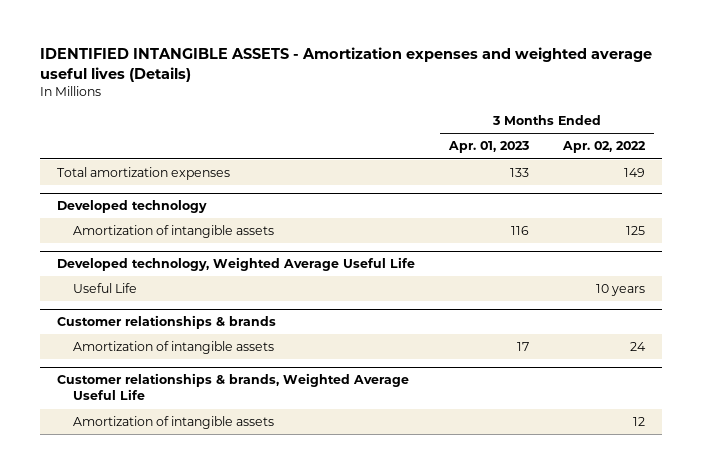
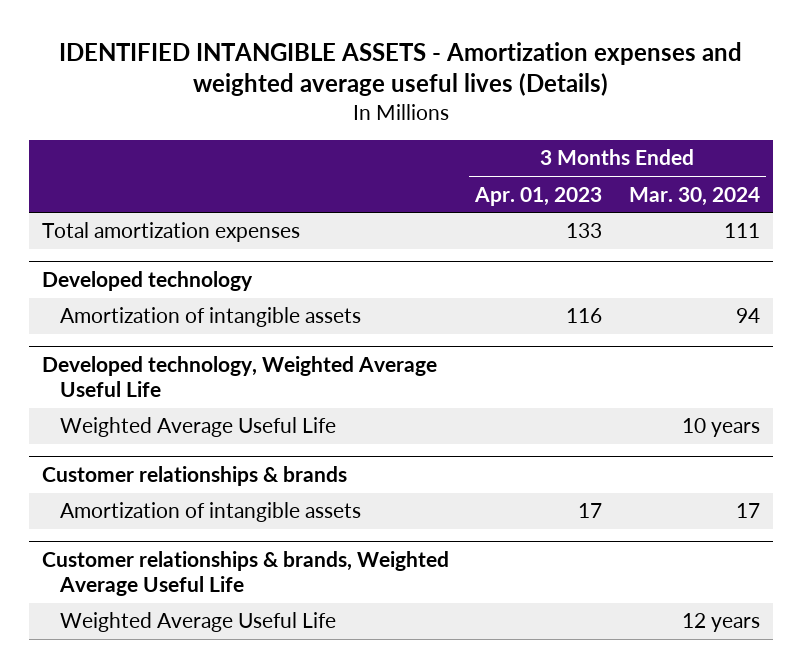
- | 3 Months Ended Apr. 01, 2023 | 3 Months Ended Apr. 02, 2022
+ | 3 Months Ended Apr. 01, 2023 | 3 Months Ended Mar. 30, 2024
@ Developed technology, Weighted Average Useful Life
- Useful Life | | 10 years
+ Weighted Average Useful Life | | 10 years
@ Customer relationships & brands, Weighted Average Useful Life
- Amortization of intangible assets | | 12
+ Weighted Average Useful Life | | 12 years

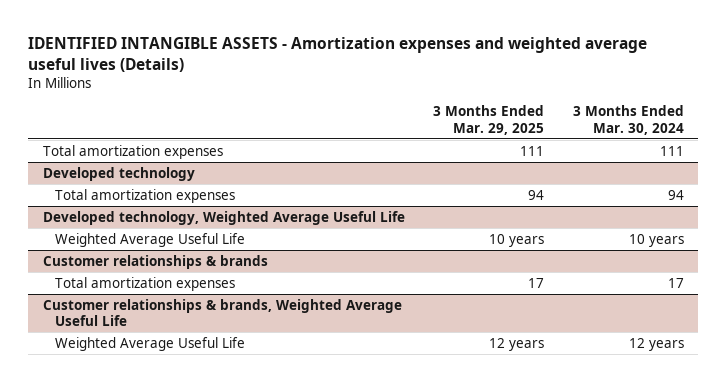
- | 3 Months Ended Apr. 01, 2023 | 3 Months Ended Mar. 30, 2024
+ | 3 Months Ended Mar. 29, 2025 | 3 Months Ended Mar. 30, 2024
@ Developed technology
- Amortization of intangible assets | 116 | 94
+ Total amortization expenses | 94 | 94
@ Customer relationships & brands
- Amortization of intangible assets | 17 | 17
+ Total amortization expenses | 17 | 17

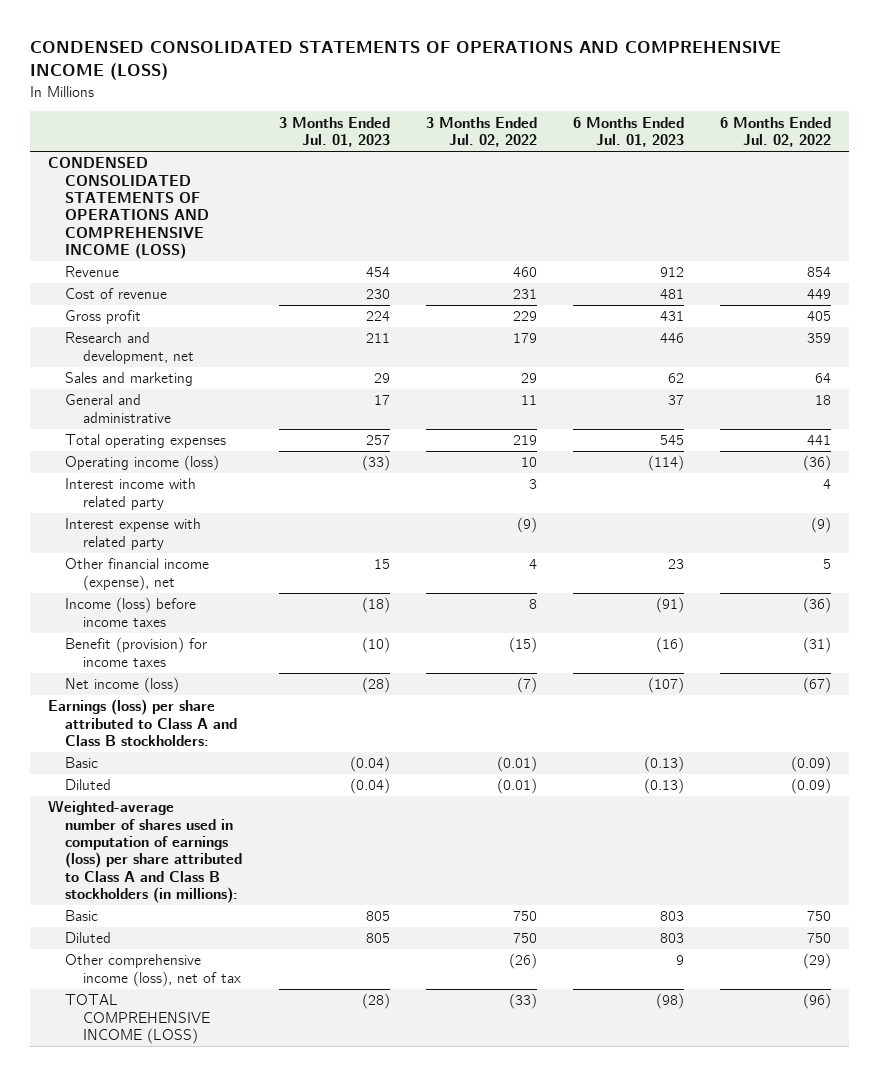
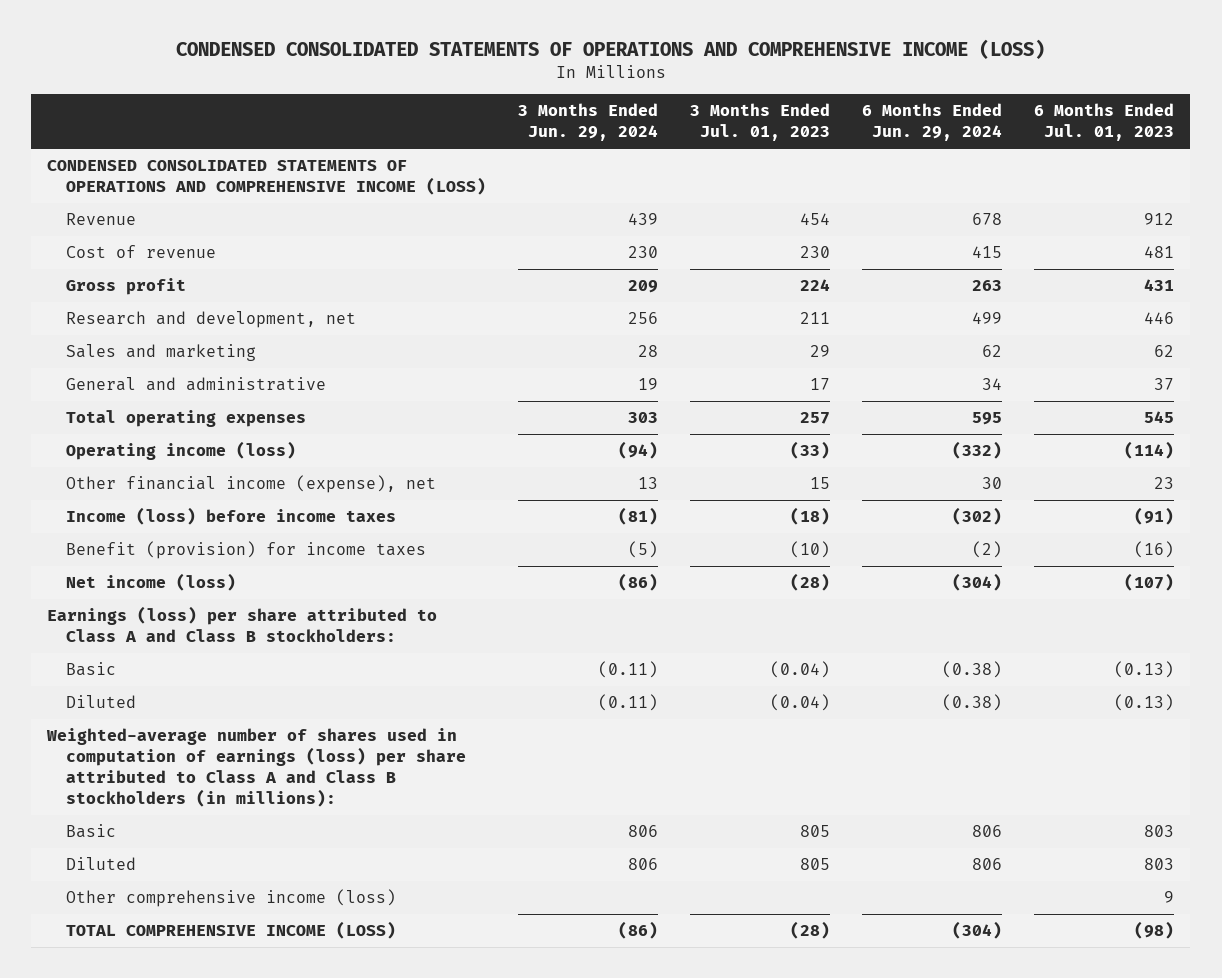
- | 3 Months Ended Jul. 01, 2023 | 3 Months Ended Jul. 02, 2022 | 6 Months Ended Jul. 01, 2023 | 6 Months Ended Jul. 02, 2022
+ | 3 Months Ended Jun. 29, 2024 | 3 Months Ended Jul. 01, 2023 | 6 Months Ended Jun. 29, 2024 | 6 Months Ended Jul. 01, 2023
- Interest income with related party | | 3 | | 4
- Interest expense with related party | | (9) | | (9)
- Other comprehensive income (loss), net of tax | | (26) | 9 | (29)
+ Other comprehensive income (loss) | | | | 9

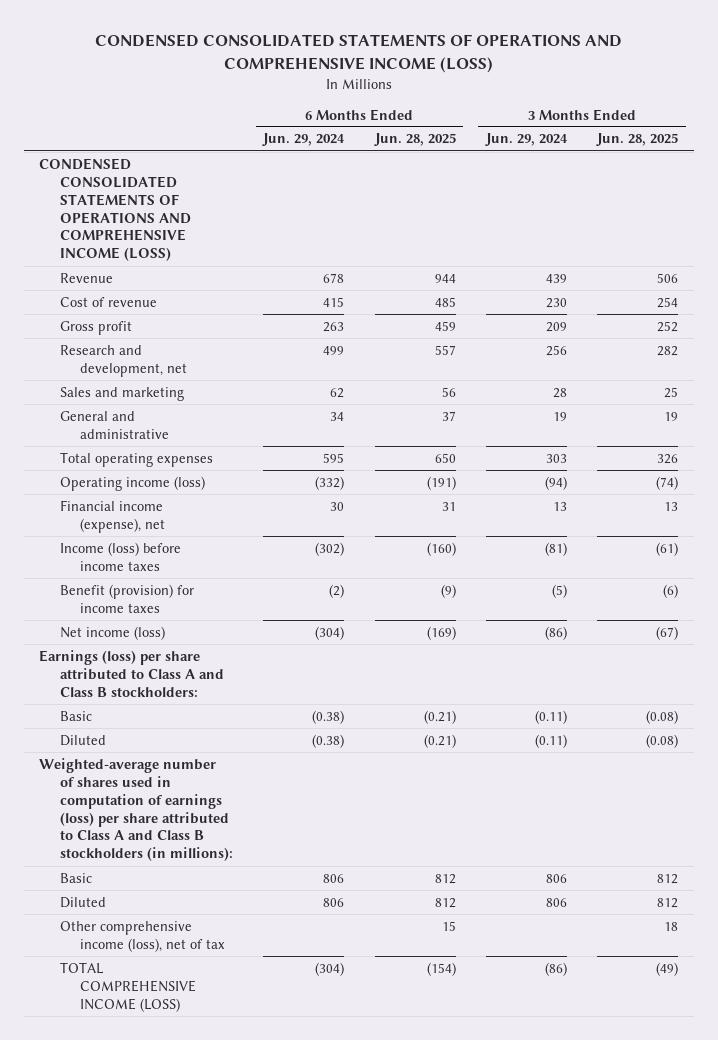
- | 3 Months Ended Jun. 29, 2024 | 3 Months Ended Jul. 01, 2023 | 6 Months Ended Jun. 29, 2024 | 6 Months Ended Jul. 01, 2023
+ | 6 Months Ended Jun. 29, 2024 | 6 Months Ended Jun. 28, 2025 | 3 Months Ended Jun. 29, 2024 | 3 Months Ended Jun. 28, 2025
- Other financial income (expense), net | 13 | 15 | 30 | 23
+ Financial income (expense), net | 30 | 31 | 13 | 13
- Other comprehensive income (loss) | | | | 9
+ Other comprehensive income (loss), net of tax | | 15 | | 18

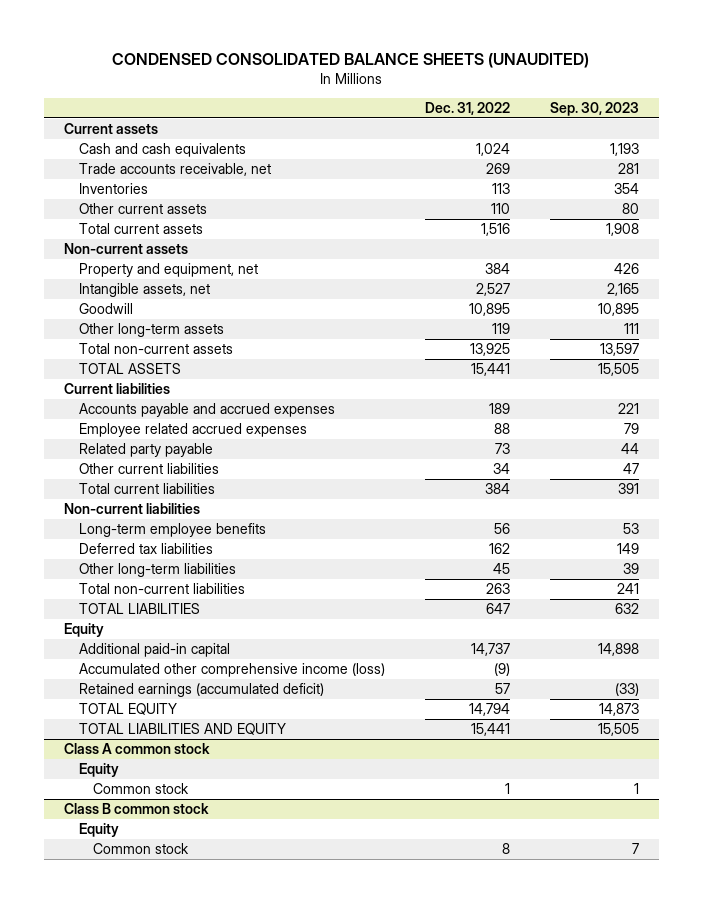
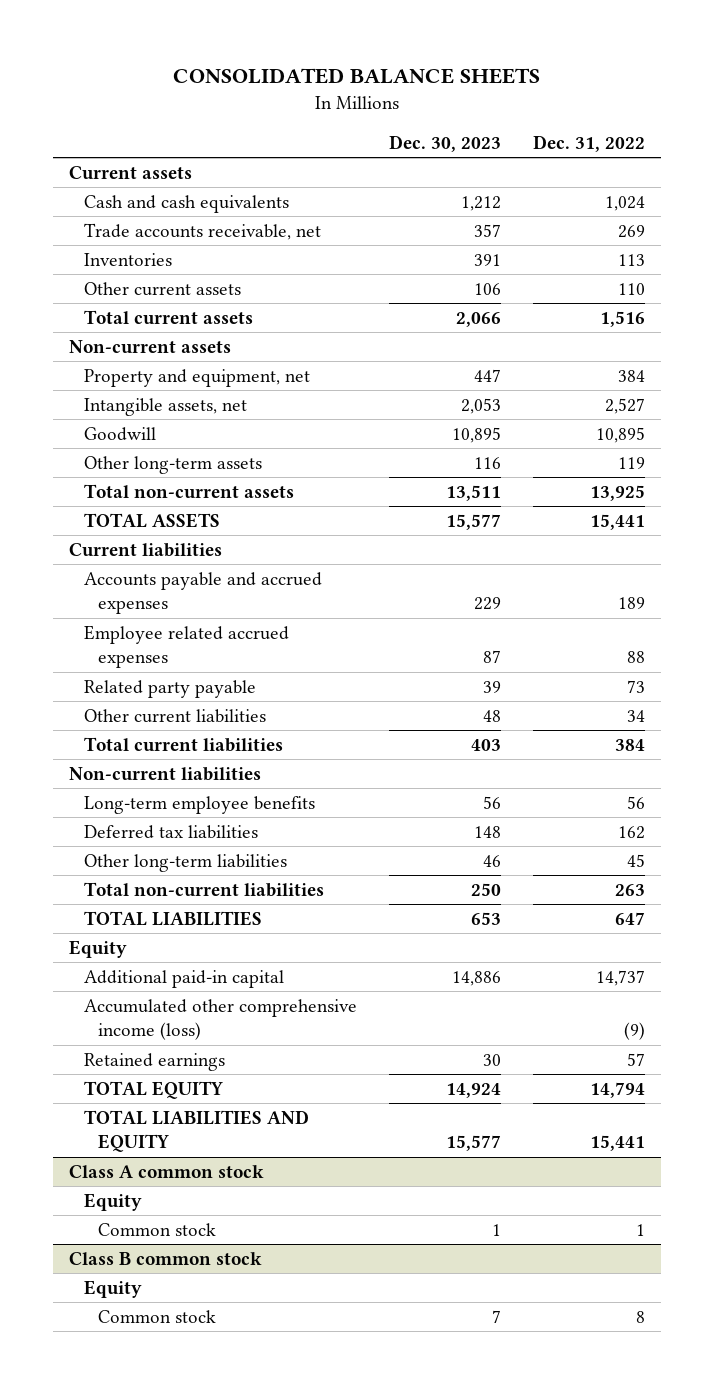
- CONDENSED CONSOLIDATED BALANCE SHEETS (UNAUDITED)
+ CONSOLIDATED BALANCE SHEETS
- | Dec. 31, 2022 | Sep. 30, 2023
+ | Dec. 30, 2023 | Dec. 31, 2022
- Retained earnings (accumulated deficit) | 57 | (33)
+ Retained earnings | 30 | 57

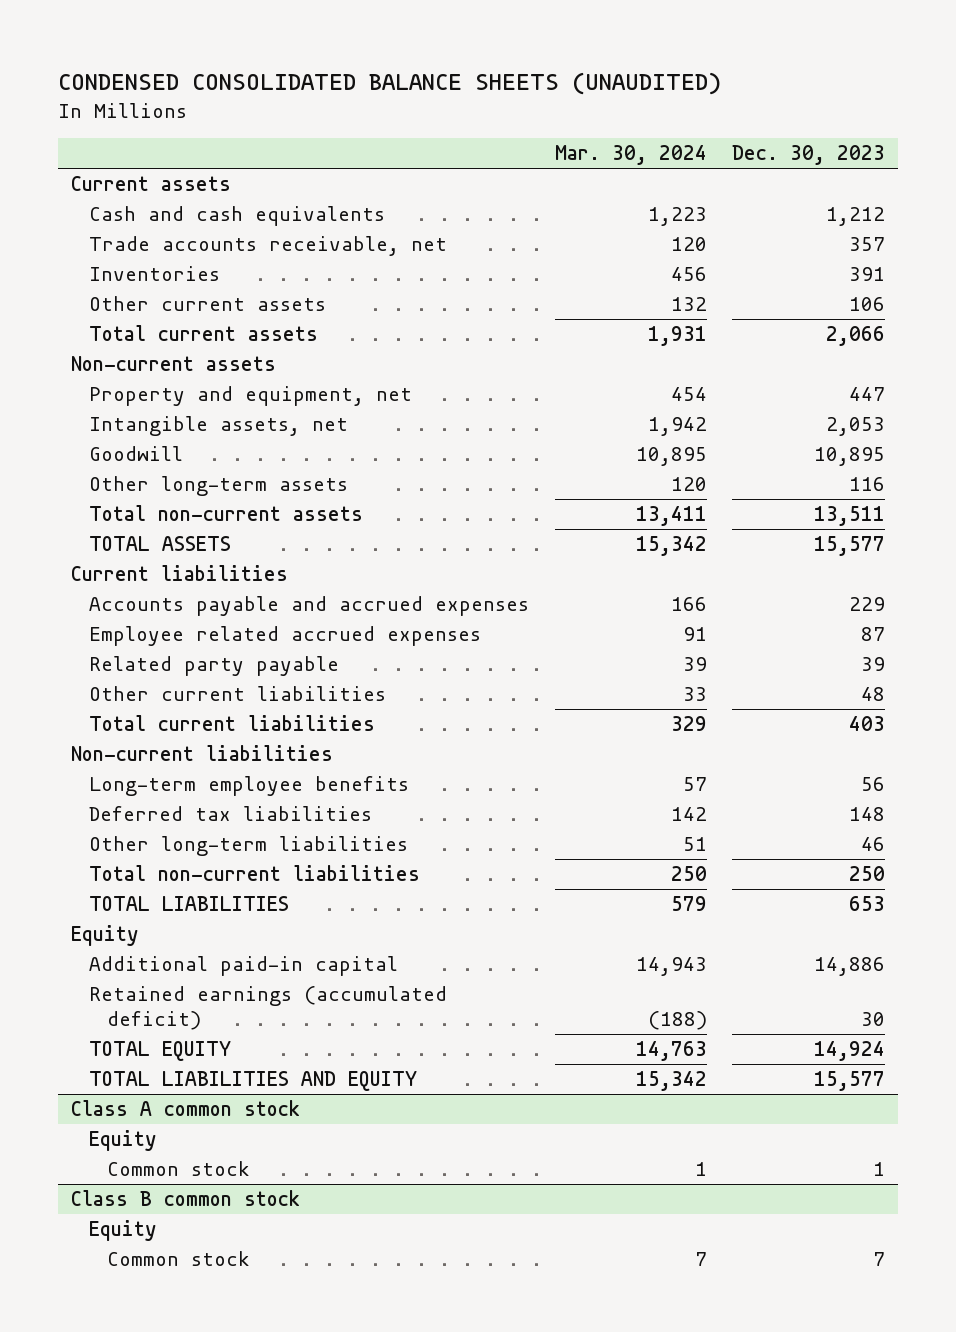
- CONSOLIDATED BALANCE SHEETS
+ CONDENSED CONSOLIDATED BALANCE SHEETS (UNAUDITED)
- | Dec. 30, 2023 | Dec. 31, 2022
+ | Mar. 30, 2024 | Dec. 30, 2023
- Accumulated other comprehensive income (loss) | | (9)
- Retained earnings | 30 | 57
+ Retained earnings (accumulated deficit) | (188) | 30

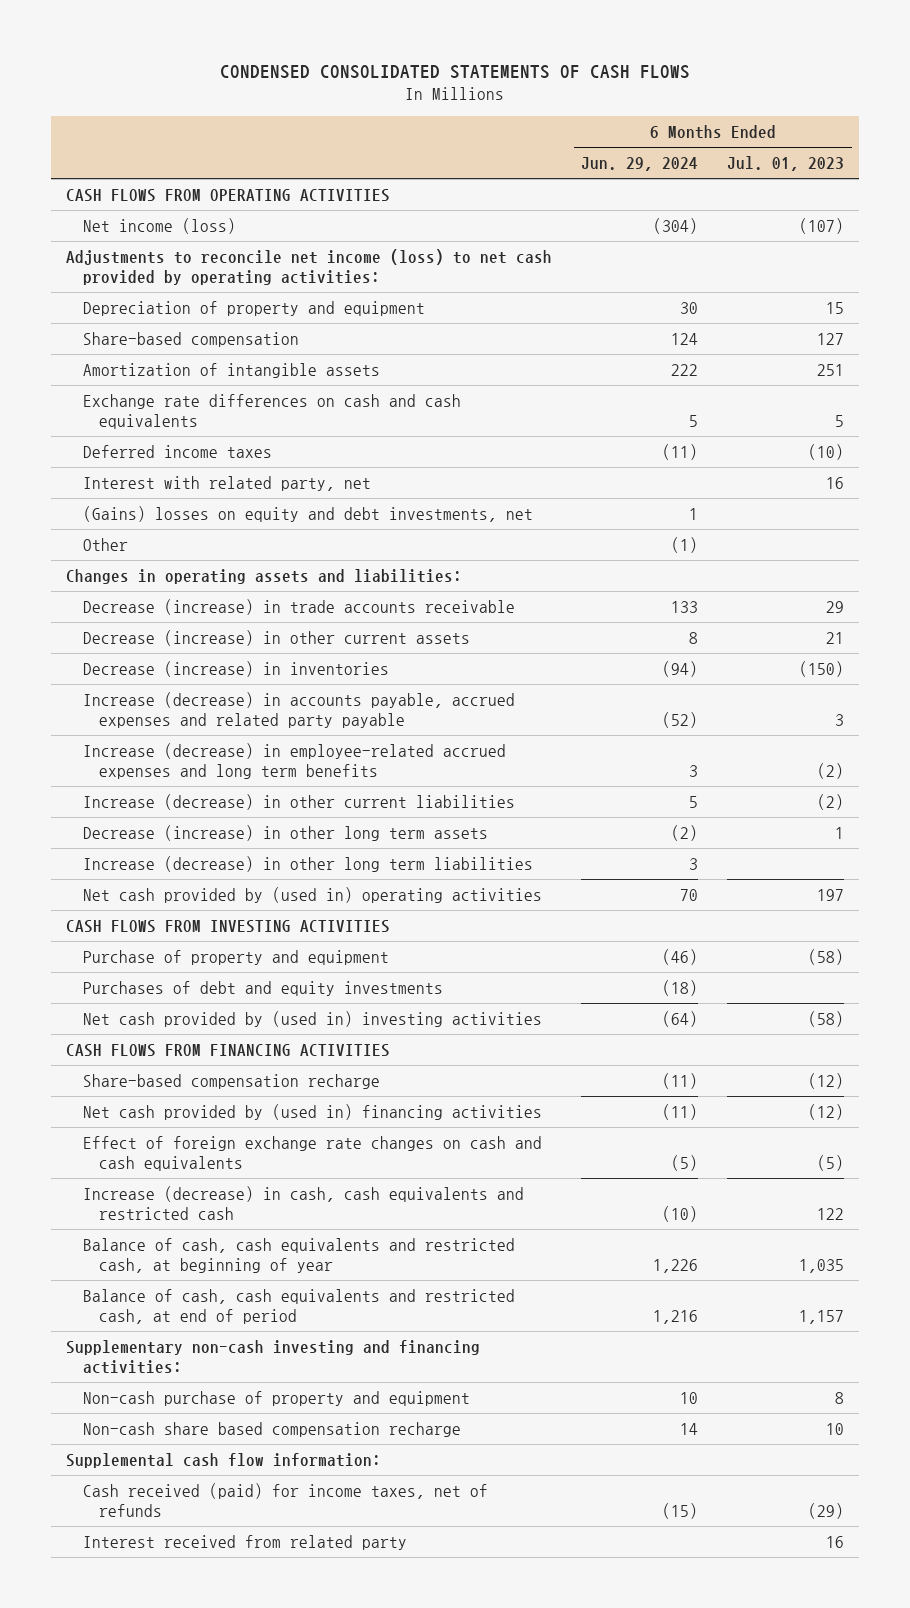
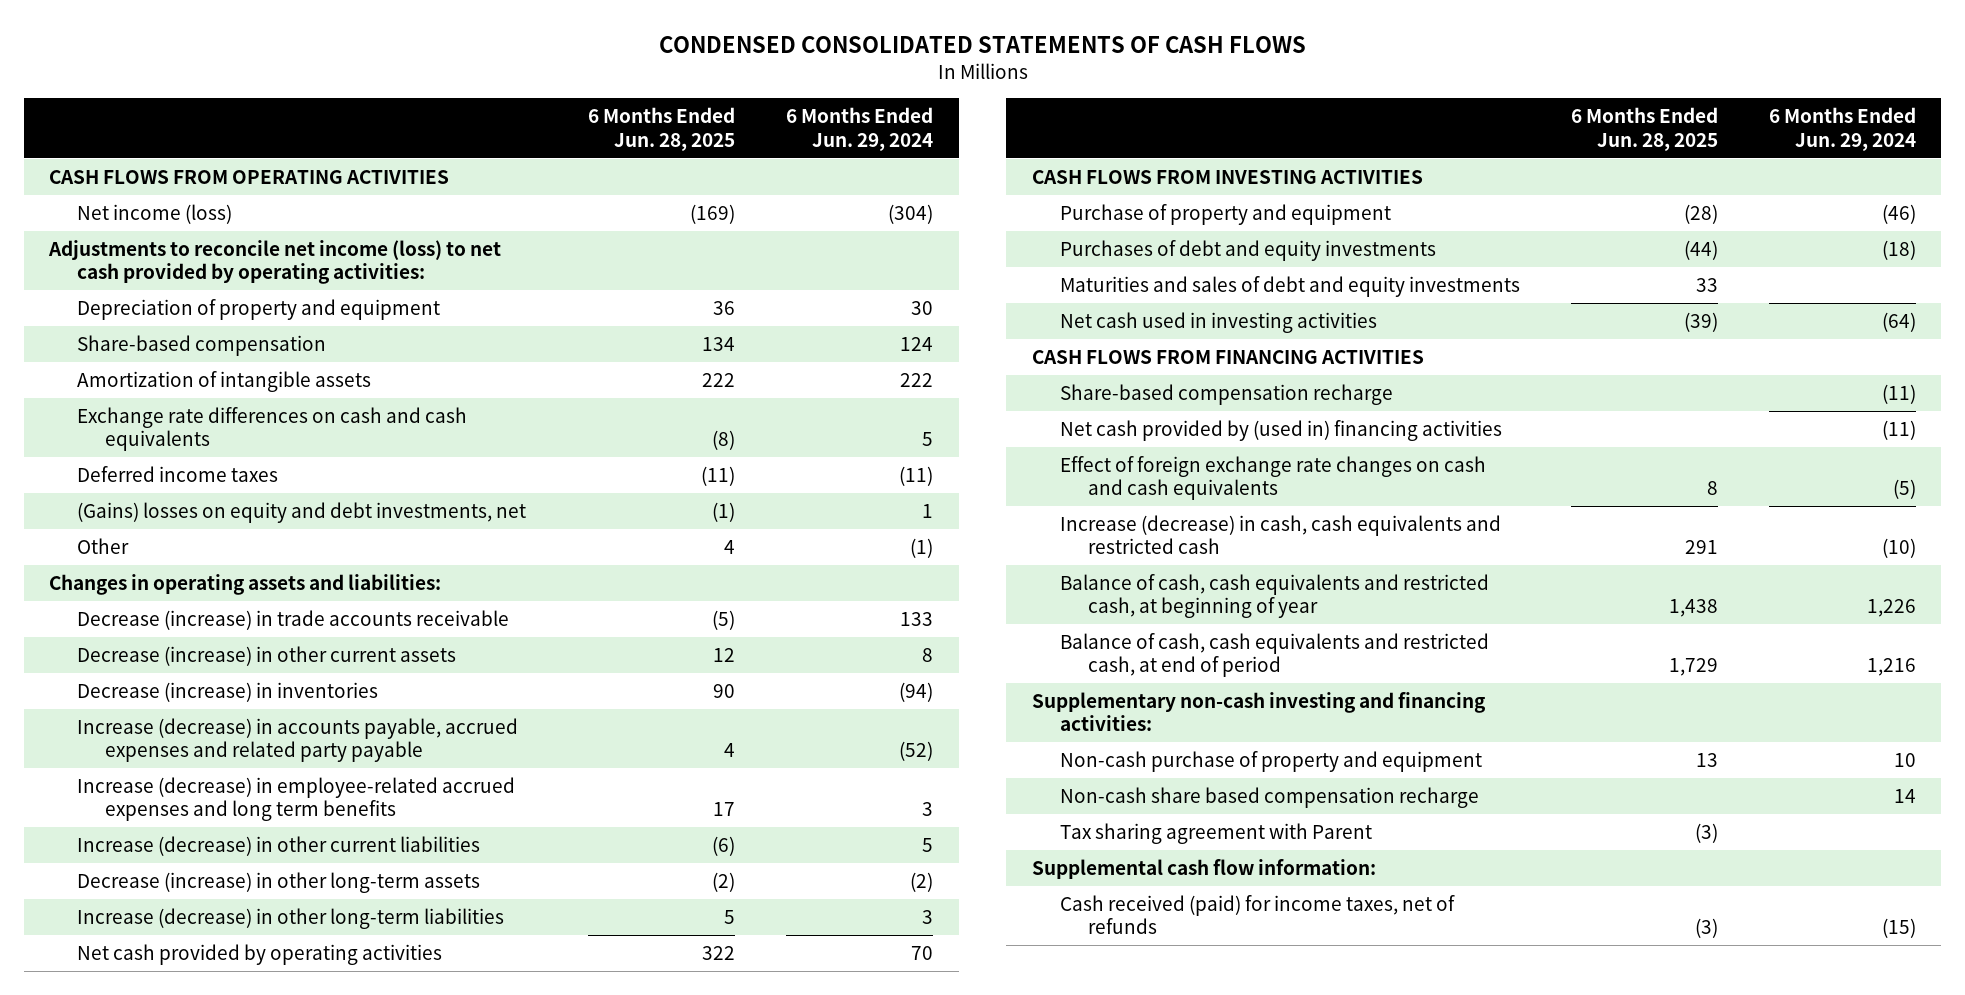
- | 6 Months Ended Jun. 29, 2024 | 6 Months Ended Jul. 01, 2023
+ | 6 Months Ended Jun. 28, 2025 | 6 Months Ended Jun. 29, 2024
- Interest with related party, net | | 16
- Decrease (increase) in other long term assets | (2) | 1
- Increase (decrease) in other long term liabilities | 3 |
- Net cash provided by (used in) operating activities | 70 | 197
+ Decrease (increase) in other long-term assets | (2) | (2)
+ Increase (decrease) in other long-term liabilities | 5 | 3
+ Net cash provided by operating activities | 322 | 70
- Net cash provided by (used in) investing activities | (64) | (58)
+ Maturities and sales of debt and equity investments | 33 |
+ Net cash used in investing activities | (39) | (64)
+ Tax sharing agreement with Parent | (3) |
- Interest received from related party | | 16

